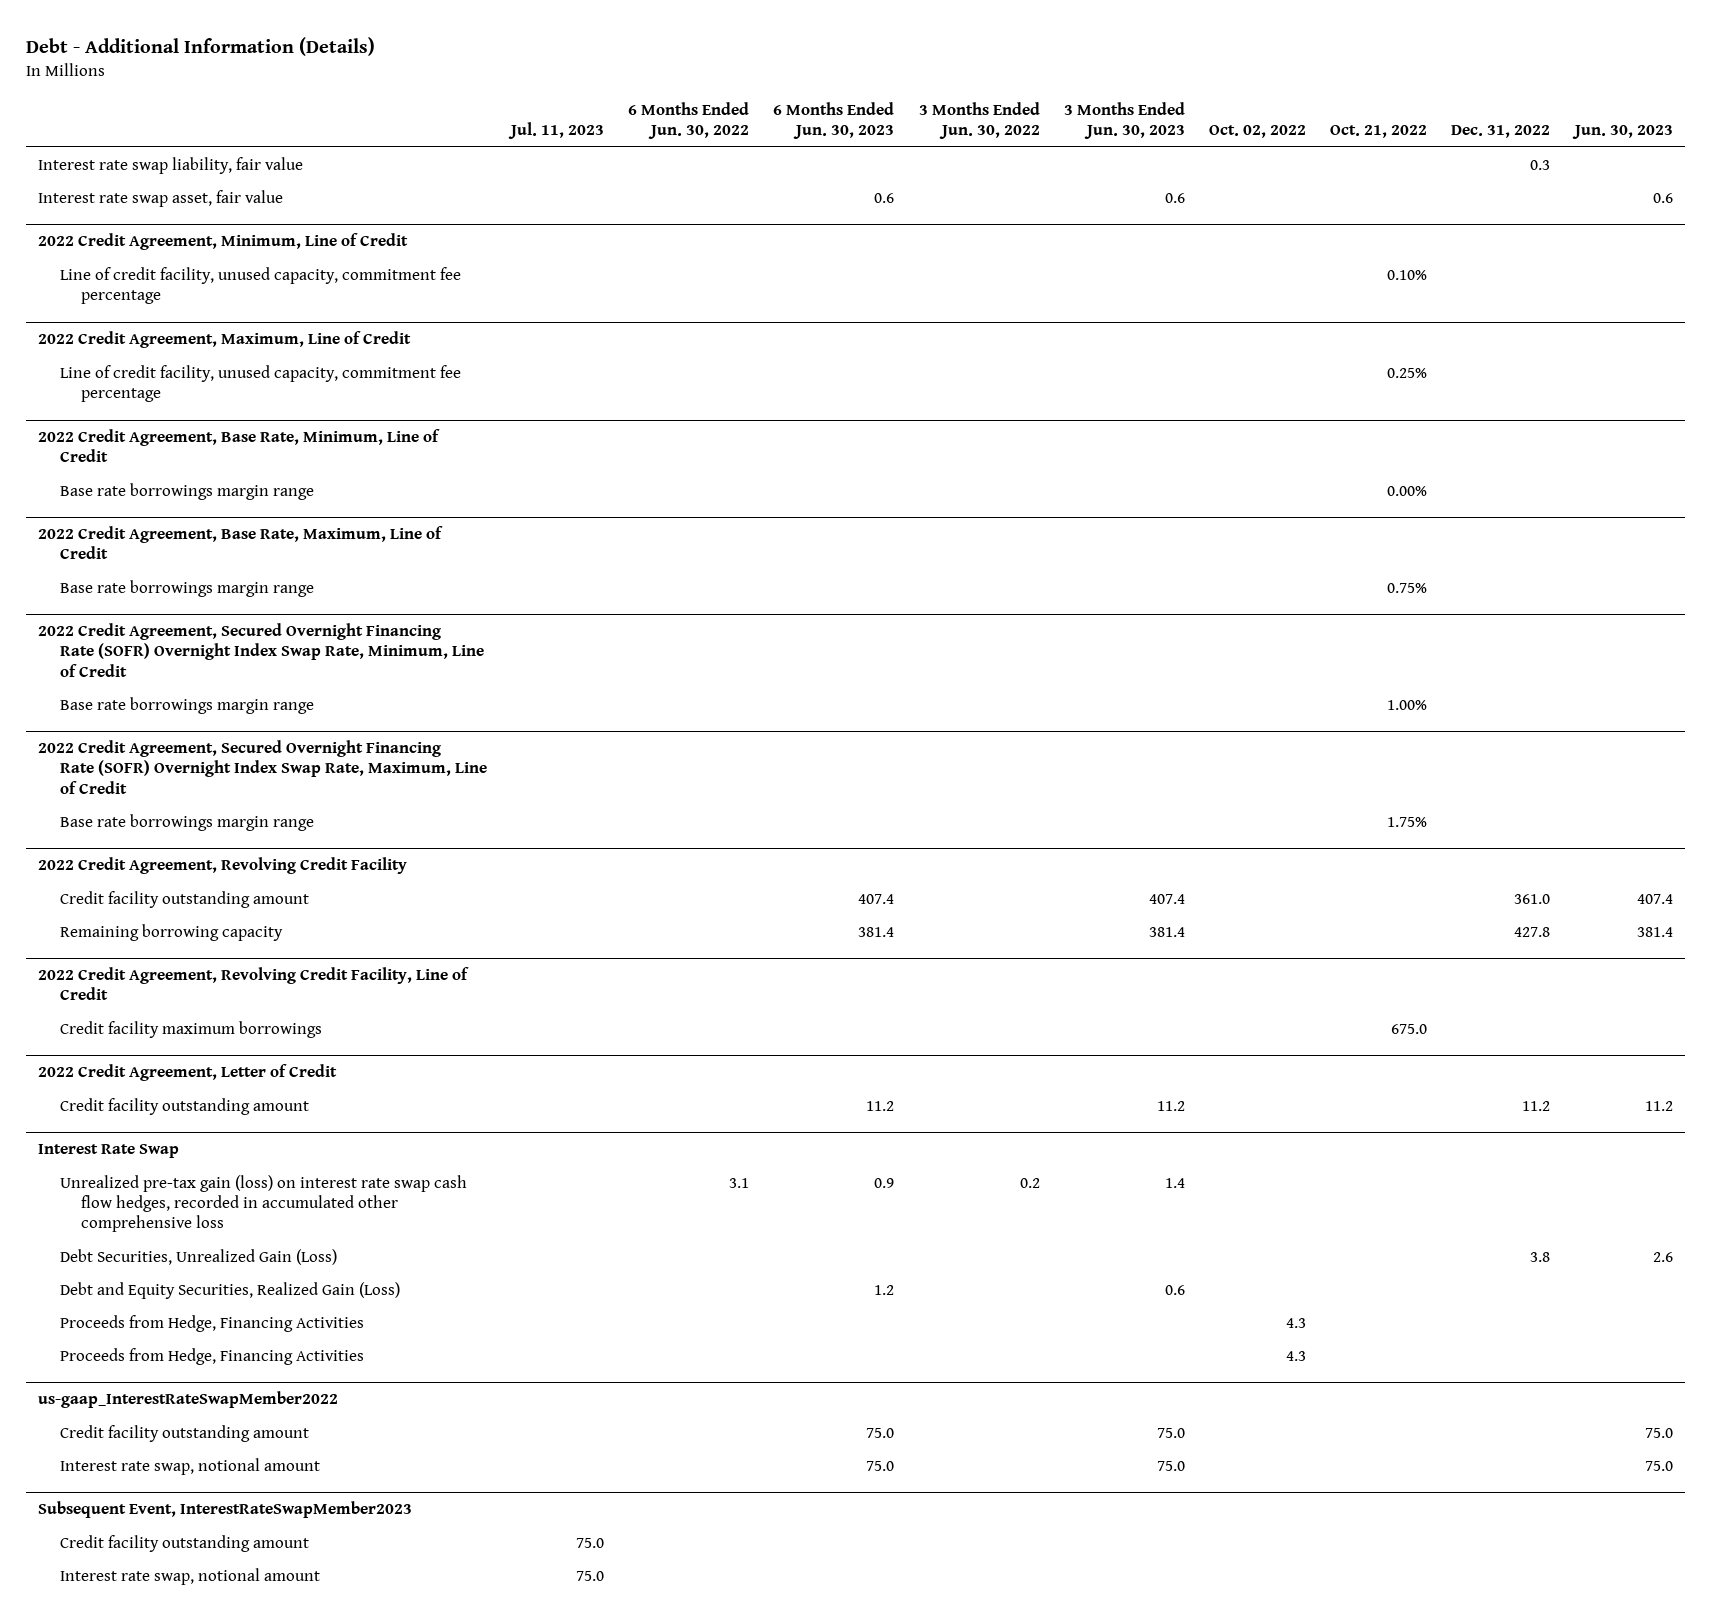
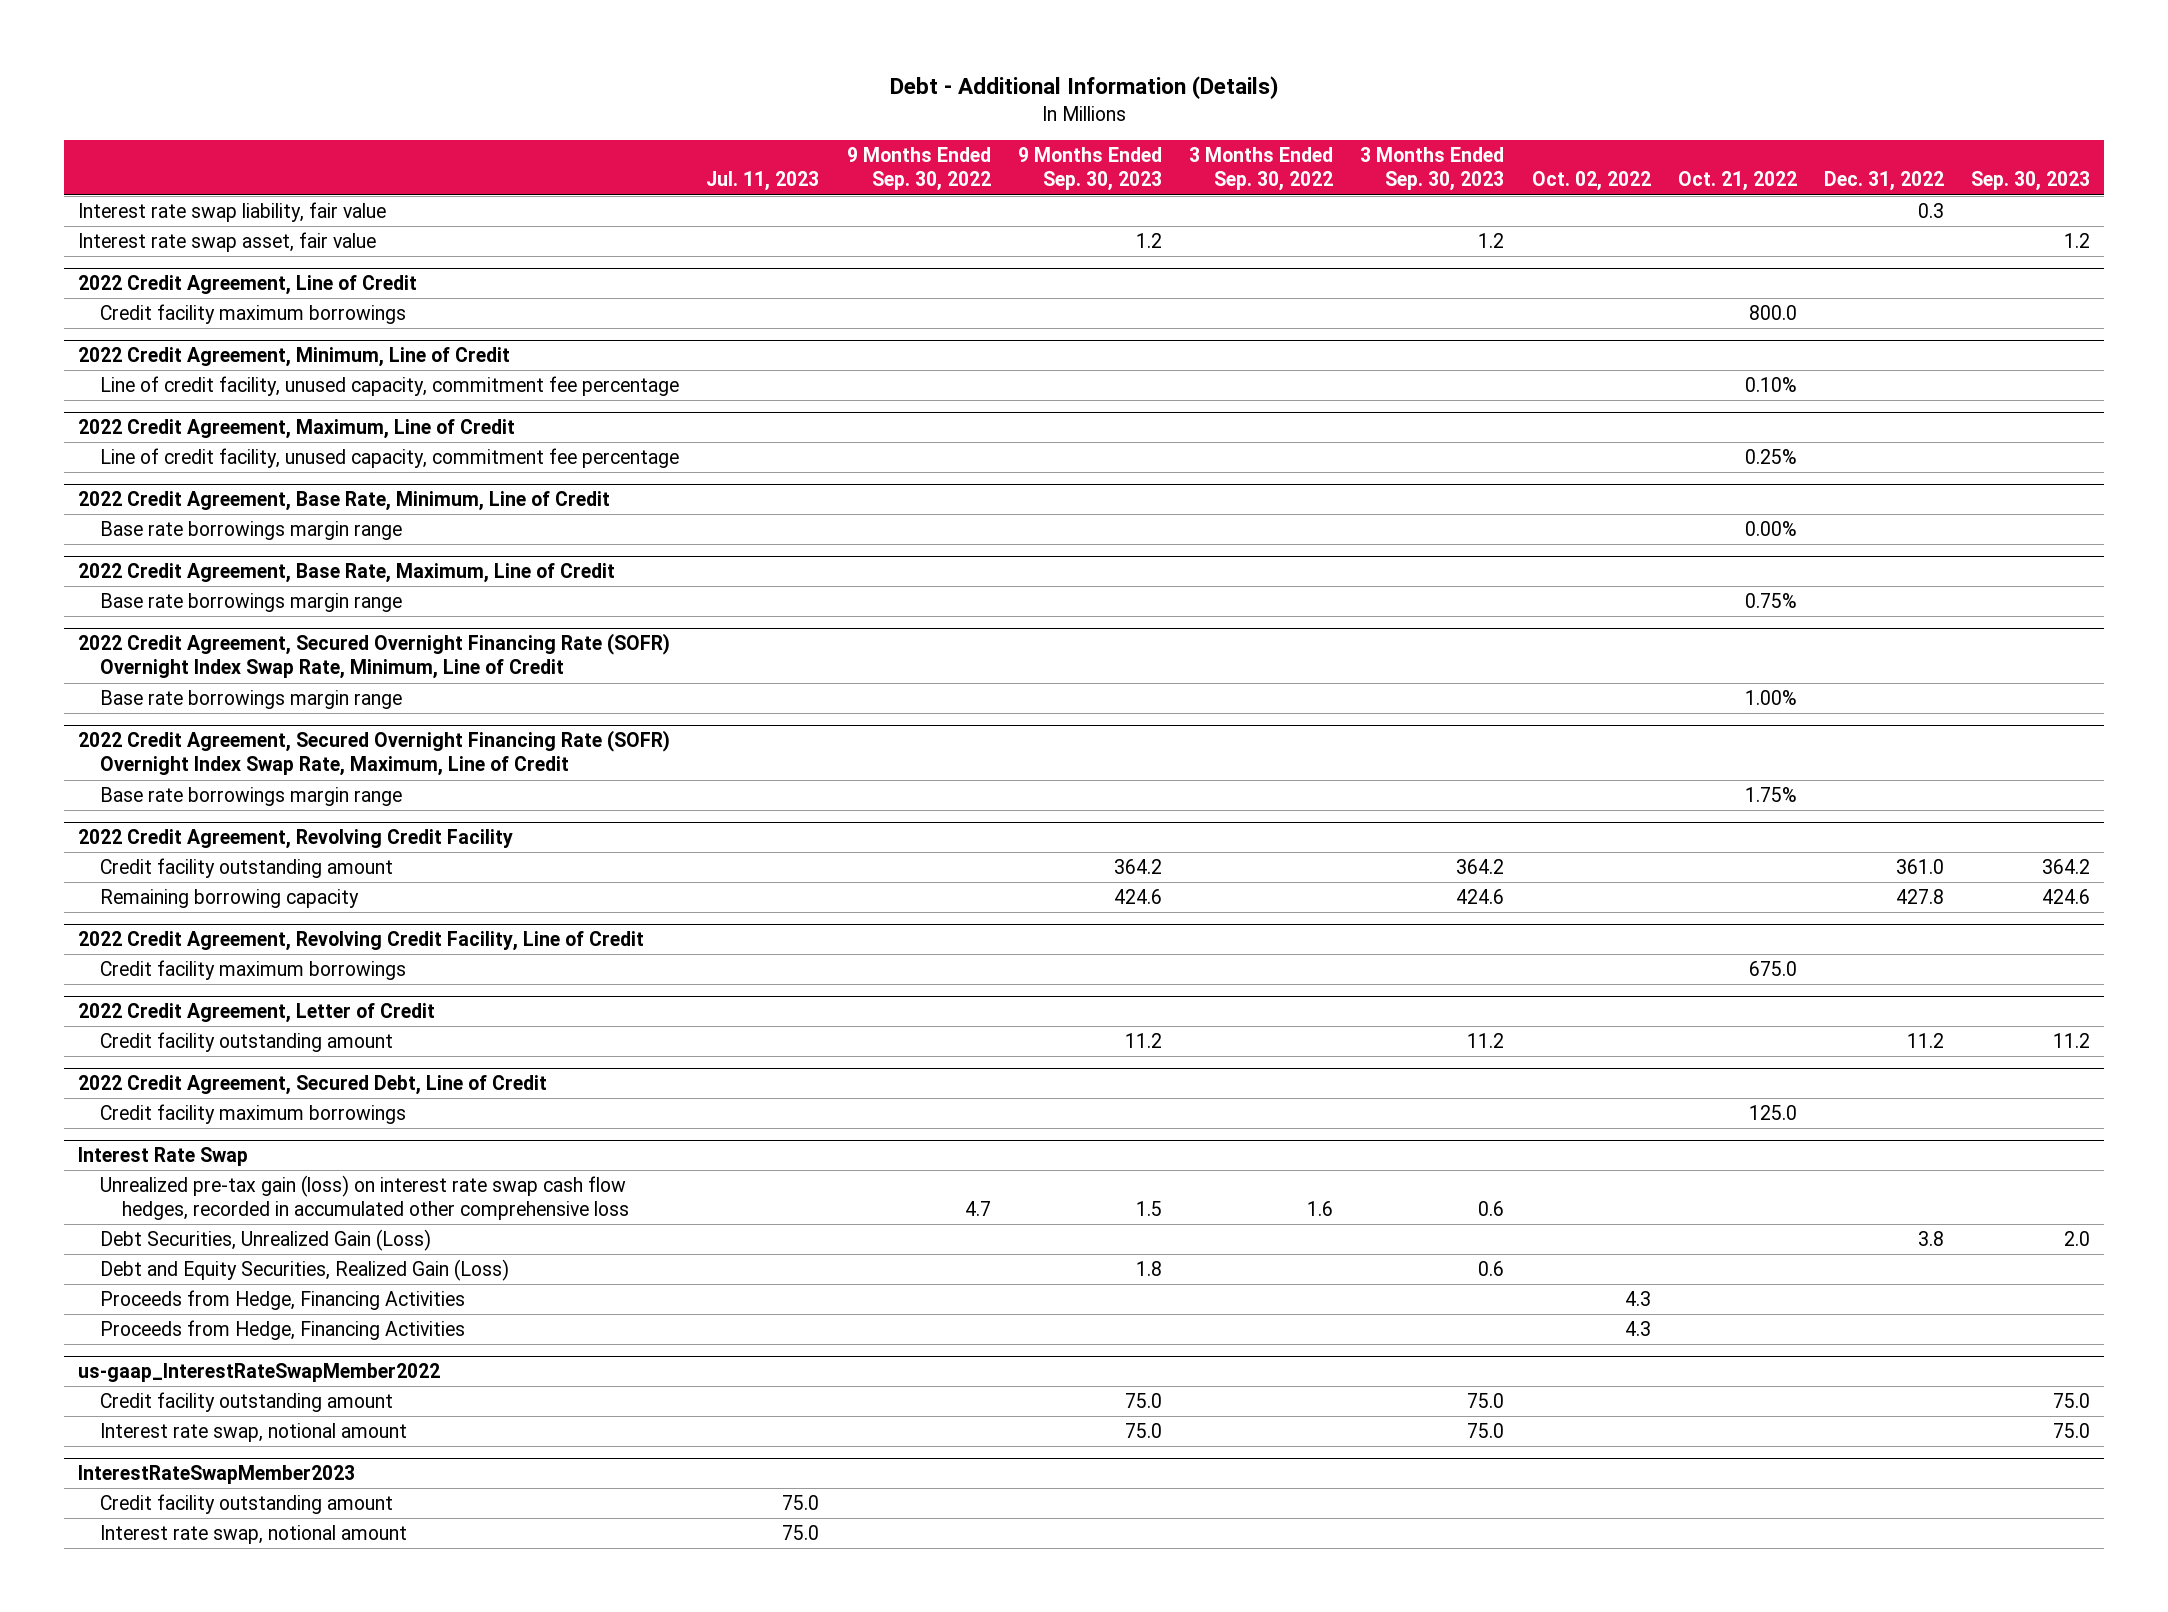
- | Jul. 11, 2023 | 6 Months Ended Jun. 30, 2022 | 6 Months Ended Jun. 30, 2023 | 3 Months Ended Jun. 30, 2022 | 3 Months Ended Jun. 30, 2023 | Oct. 02, 2022 | Oct. 21, 2022 | Dec. 31, 2022 | Jun. 30, 2023
+ | Jul. 11, 2023 | 9 Months Ended Sep. 30, 2022 | 9 Months Ended Sep. 30, 2023 | 3 Months Ended Sep. 30, 2022 | 3 Months Ended Sep. 30, 2023 | Oct. 02, 2022 | Oct. 21, 2022 | Dec. 31, 2022 | Sep. 30, 2023
+ 2022 Credit Agreement, Line of Credit
+ Credit facility maximum borrowings | | | | | | | 800.0 | |
+ 2022 Credit Agreement, Secured Debt, Line of Credit
+ Credit facility maximum borrowings | | | | | | | 125.0 | |
- Subsequent Event, InterestRateSwapMember2023
+ InterestRateSwapMember2023

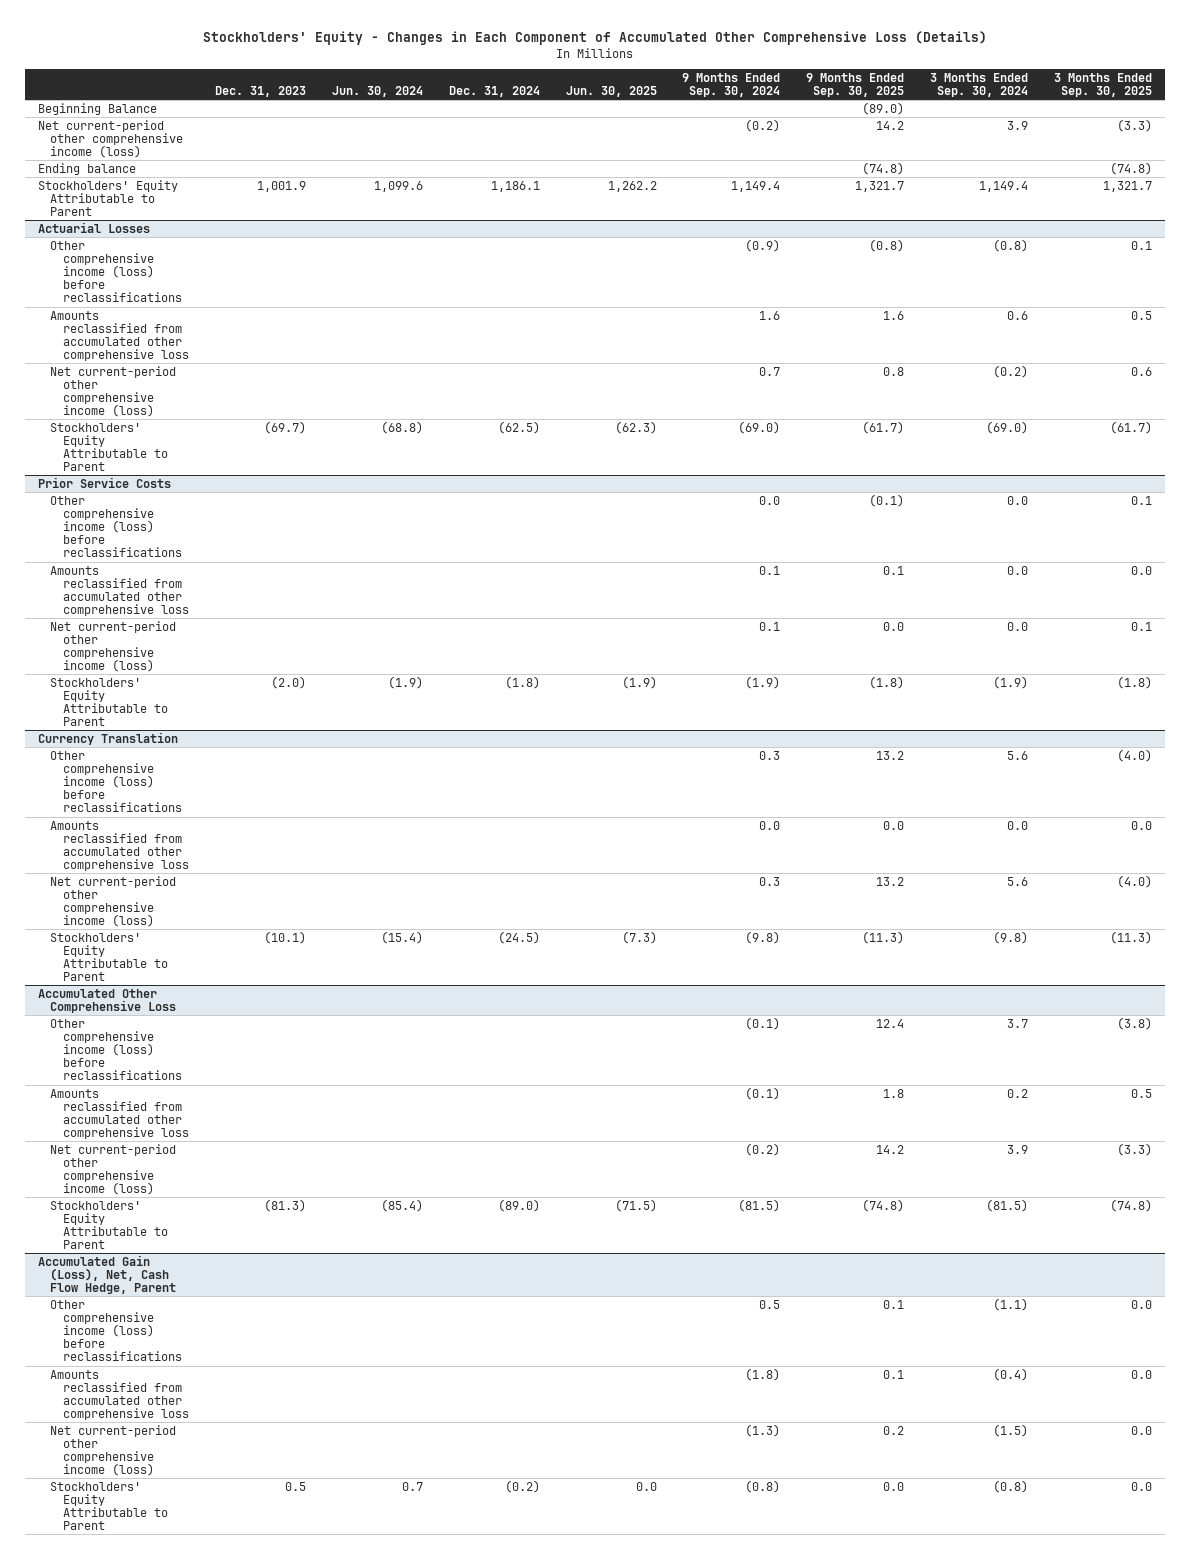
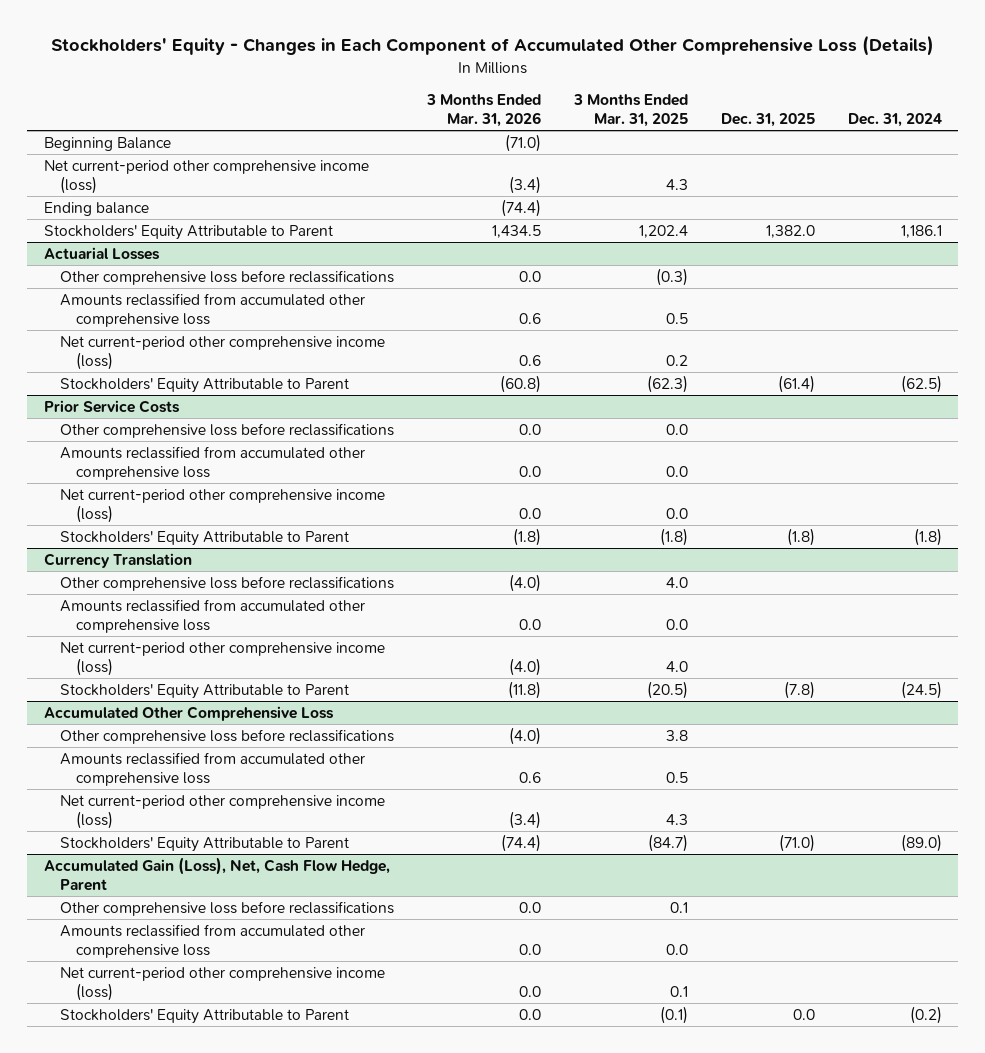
- | Dec. 31, 2023 | Jun. 30, 2024 | Dec. 31, 2024 | Jun. 30, 2025 | 9 Months Ended Sep. 30, 2024 | 9 Months Ended Sep. 30, 2025 | 3 Months Ended Sep. 30, 2024 | 3 Months Ended Sep. 30, 2025
+ | 3 Months Ended Mar. 31, 2026 | 3 Months Ended Mar. 31, 2025 | Dec. 31, 2025 | Dec. 31, 2024
@ Actuarial Losses
- Other comprehensive income (loss) before reclassifications | | | | | (0.9) | (0.8) | (0.8) | 0.1
+ Other comprehensive loss before reclassifications | 0.0 | (0.3) | |
@ Prior Service Costs
- Other comprehensive income (loss) before reclassifications | | | | | 0.0 | (0.1) | 0.0 | 0.1
+ Other comprehensive loss before reclassifications | 0.0 | 0.0 | |
@ Currency Translation
- Other comprehensive income (loss) before reclassifications | | | | | 0.3 | 13.2 | 5.6 | (4.0)
+ Other comprehensive loss before reclassifications | (4.0) | 4.0 | |
@ Accumulated Other Comprehensive Loss
- Other comprehensive income (loss) before reclassifications | | | | | (0.1) | 12.4 | 3.7 | (3.8)
+ Other comprehensive loss before reclassifications | (4.0) | 3.8 | |
@ Accumulated Gain (Loss), Net, Cash Flow Hedge, Parent
- Other comprehensive income (loss) before reclassifications | | | | | 0.5 | 0.1 | (1.1) | 0.0
+ Other comprehensive loss before reclassifications | 0.0 | 0.1 | |

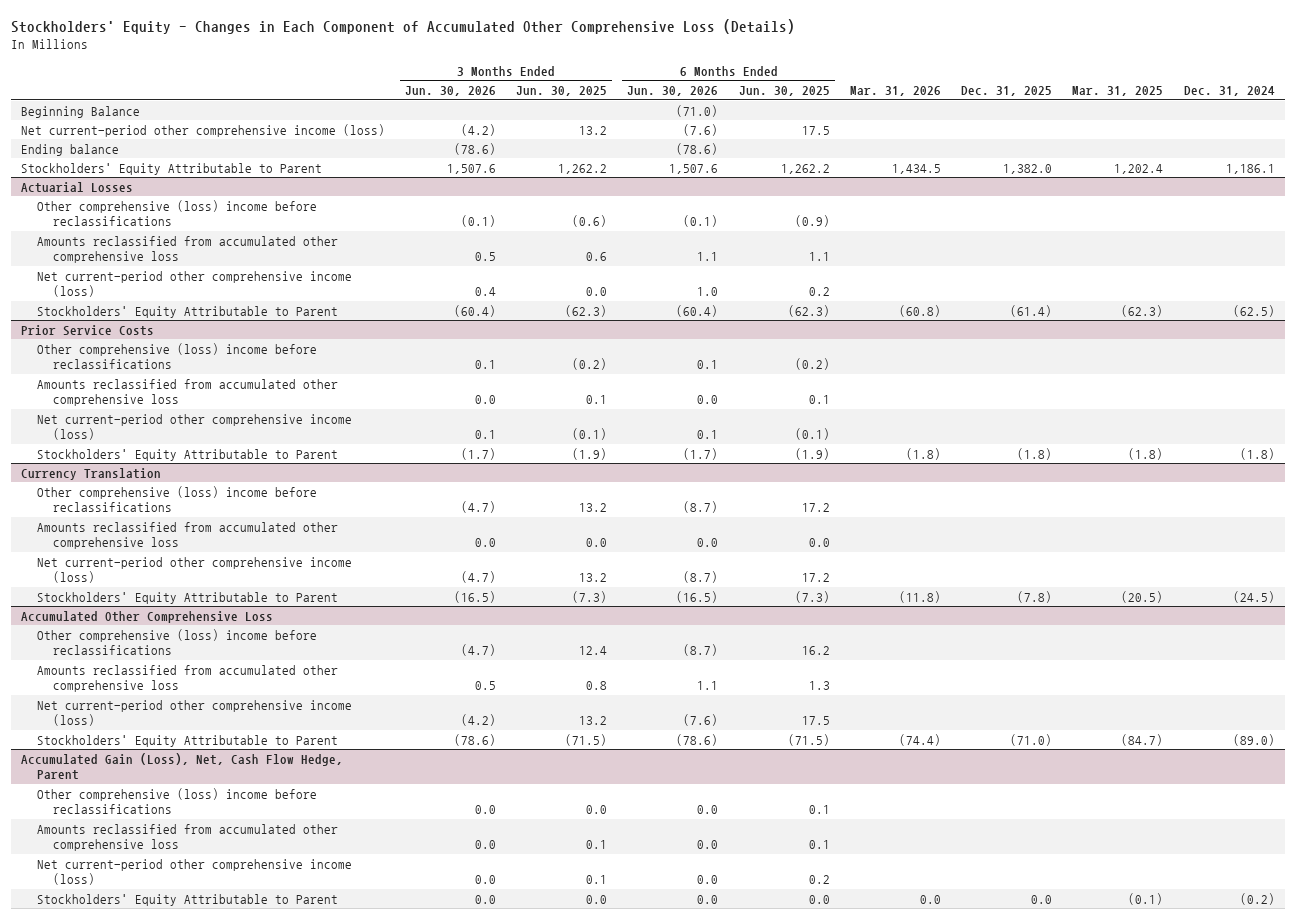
- | 3 Months Ended Mar. 31, 2026 | 3 Months Ended Mar. 31, 2025 | Dec. 31, 2025 | Dec. 31, 2024
+ | 3 Months Ended Jun. 30, 2026 | 3 Months Ended Jun. 30, 2025 | 6 Months Ended Jun. 30, 2026 | 6 Months Ended Jun. 30, 2025 | Mar. 31, 2026 | Dec. 31, 2025 | Mar. 31, 2025 | Dec. 31, 2024
@ Actuarial Losses
- Other comprehensive loss before reclassifications | 0.0 | (0.3) | |
+ Other comprehensive (loss) income before reclassifications | (0.1) | (0.6) | (0.1) | (0.9) | | | |
@ Prior Service Costs
- Other comprehensive loss before reclassifications | 0.0 | 0.0 | |
+ Other comprehensive (loss) income before reclassifications | 0.1 | (0.2) | 0.1 | (0.2) | | | |
@ Currency Translation
- Other comprehensive loss before reclassifications | (4.0) | 4.0 | |
+ Other comprehensive (loss) income before reclassifications | (4.7) | 13.2 | (8.7) | 17.2 | | | |
@ Accumulated Other Comprehensive Loss
- Other comprehensive loss before reclassifications | (4.0) | 3.8 | |
+ Other comprehensive (loss) income before reclassifications | (4.7) | 12.4 | (8.7) | 16.2 | | | |
@ Accumulated Gain (Loss), Net, Cash Flow Hedge, Parent
- Other comprehensive loss before reclassifications | 0.0 | 0.1 | |
+ Other comprehensive (loss) income before reclassifications | 0.0 | 0.0 | 0.0 | 0.1 | | | |

